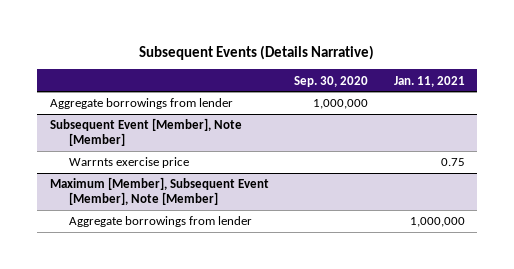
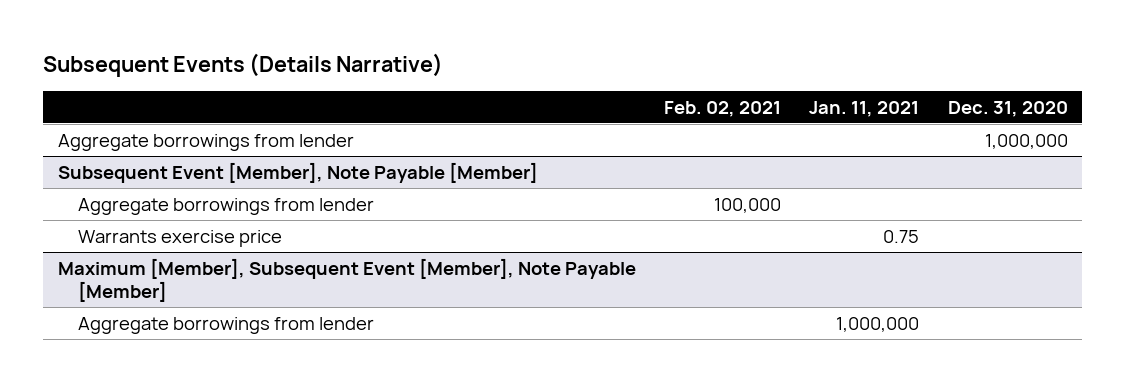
- | Sep. 30, 2020 | Jan. 11, 2021
+ | Feb. 02, 2021 | Jan. 11, 2021 | Dec. 31, 2020
- Subsequent Event [Member], Note [Member]
- Warrnts exercise price | | 0.75
- Maximum [Member], Subsequent Event [Member], Note [Member]
+ Subsequent Event [Member], Note Payable [Member]
+ Aggregate borrowings from lender | 100,000 | |
+ Warrants exercise price | | 0.75 |
+ Maximum [Member], Subsequent Event [Member], Note Payable [Member]

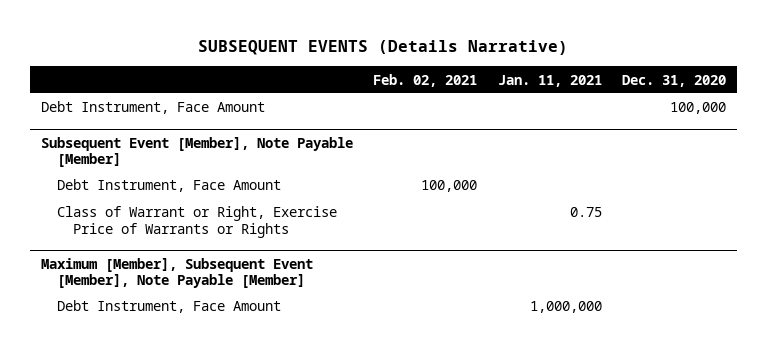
- Subsequent Events (Details Narrative)
+ SUBSEQUENT EVENTS (Details Narrative)
- Aggregate borrowings from lender | | | 1,000,000
+ Debt Instrument, Face Amount | | | 100,000
@ Subsequent Event [Member], Note Payable [Member]
- Aggregate borrowings from lender | 100,000 | |
- Warrants exercise price | | 0.75 |
+ Debt Instrument, Face Amount | 100,000 | |
+ Class of Warrant or Right, Exercise Price of Warrants or Rights | | 0.75 |
@ Maximum [Member], Subsequent Event [Member], Note Payable [Member]
- Aggregate borrowings from lender | | 1,000,000 |
+ Debt Instrument, Face Amount | | 1,000,000 |

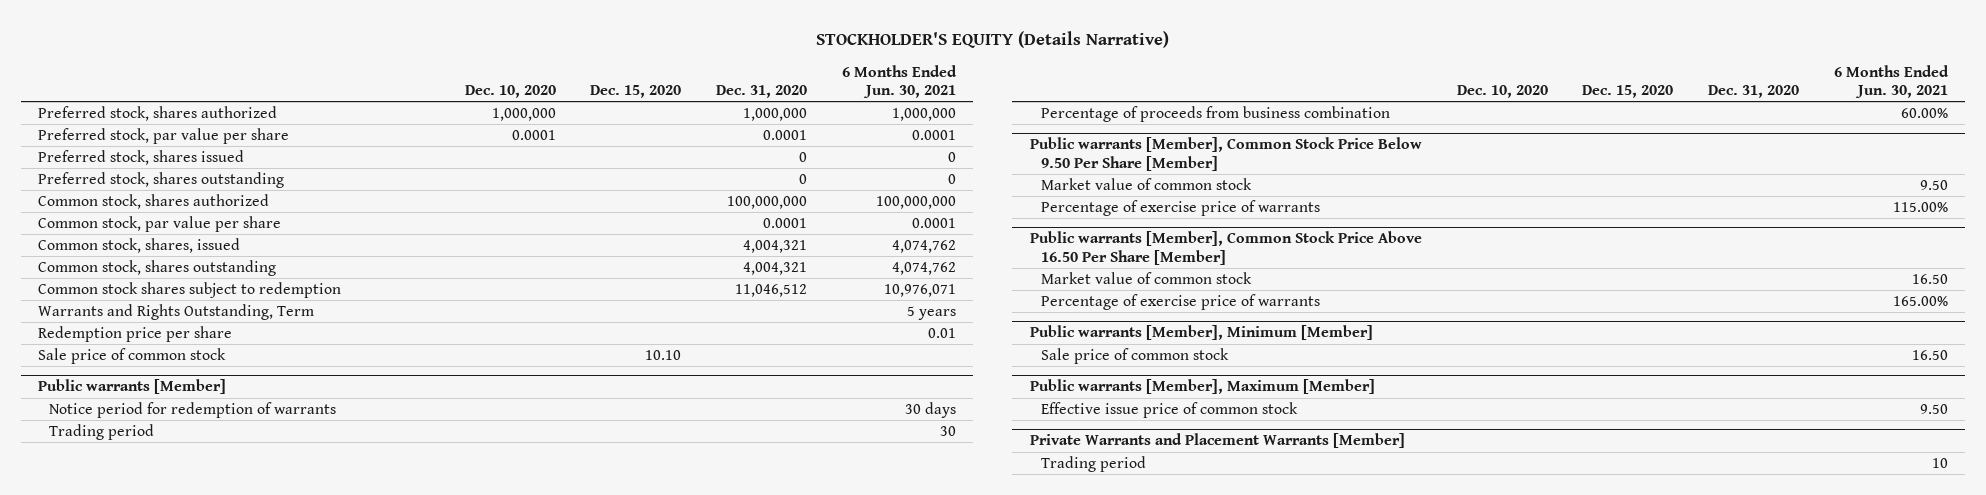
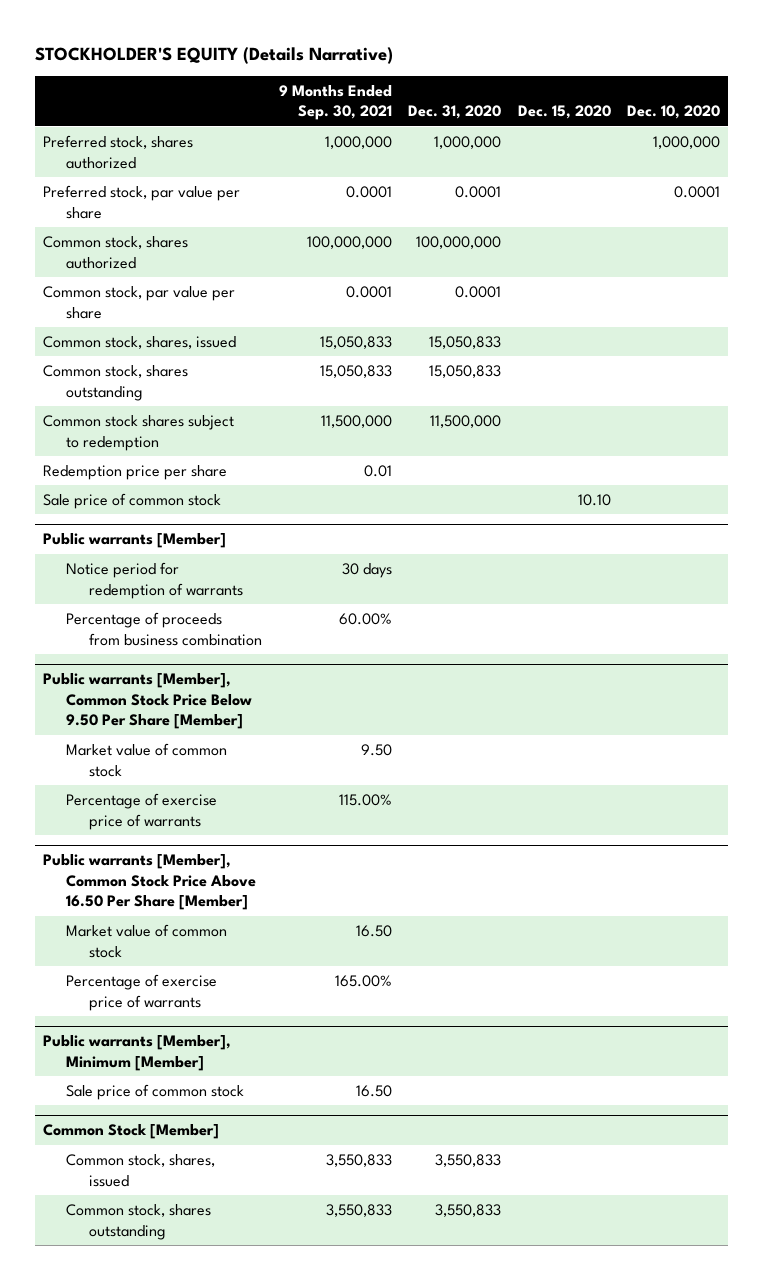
- | Dec. 10, 2020 | Dec. 15, 2020 | Dec. 31, 2020 | 6 Months Ended Jun. 30, 2021
+ | 9 Months Ended Sep. 30, 2021 | Dec. 31, 2020 | Dec. 15, 2020 | Dec. 10, 2020
- Preferred stock, shares issued | | | 0 | 0
- Preferred stock, shares outstanding | | | 0 | 0
- Common stock, shares, issued | | | 4,004,321 | 4,074,762
- Common stock, shares outstanding | | | 4,004,321 | 4,074,762
- Common stock shares subject to redemption | | | 11,046,512 | 10,976,071
- Warrants and Rights Outstanding, Term | | | | 5 years
+ Common stock, shares, issued | 15,050,833 | 15,050,833 | |
+ Common stock, shares outstanding | 15,050,833 | 15,050,833 | |
+ Common stock shares subject to redemption | 11,500,000 | 11,500,000 | |
@ Public warrants [Member]
- Trading period | | | | 30
- Public warrants [Member], Maximum [Member]
- Effective issue price of common stock | | | | 9.50
- Private Warrants and Placement Warrants [Member]
- Trading period | | | | 10
+ Common Stock [Member]
+ Common stock, shares, issued | 3,550,833 | 3,550,833 | |
+ Common stock, shares outstanding | 3,550,833 | 3,550,833 | |

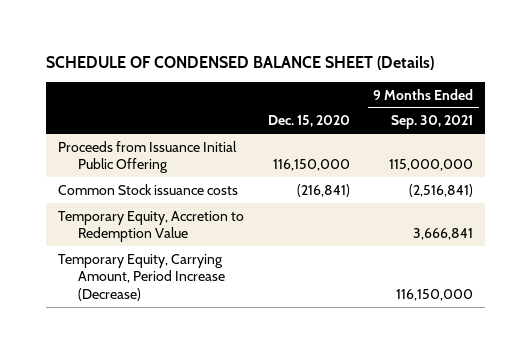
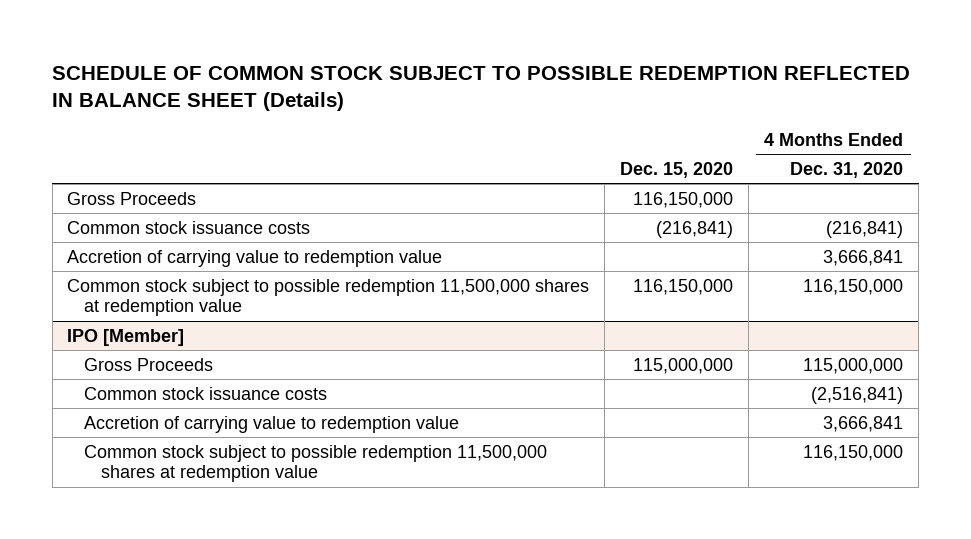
- SCHEDULE OF CONDENSED BALANCE SHEET (Details)
+ SCHEDULE OF COMMON STOCK SUBJECT TO POSSIBLE REDEMPTION REFLECTED IN BALANCE SHEET (Details)
- | Dec. 15, 2020 | 9 Months Ended Sep. 30, 2021
+ | Dec. 15, 2020 | 4 Months Ended Dec. 31, 2020
- Proceeds from Issuance Initial Public Offering | 116,150,000 | 115,000,000
- Common Stock issuance costs | (216,841) | (2,516,841)
- Temporary Equity, Accretion to Redemption Value | | 3,666,841
- Temporary Equity, Carrying Amount, Period Increase (Decrease) | | 116,150,000
+ Gross Proceeds | 116,150,000 |
+ Common stock issuance costs | (216,841) | (216,841)
+ Accretion of carrying value to redemption value | | 3,666,841
+ Common stock subject to possible redemption 11,500,000 shares at redemption value | 116,150,000 | 116,150,000
+ IPO [Member]
+ Gross Proceeds | 115,000,000 | 115,000,000
+ Common stock issuance costs | | (2,516,841)
+ Accretion of carrying value to redemption value | | 3,666,841
+ Common stock subject to possible redemption 11,500,000 shares at redemption value | | 116,150,000

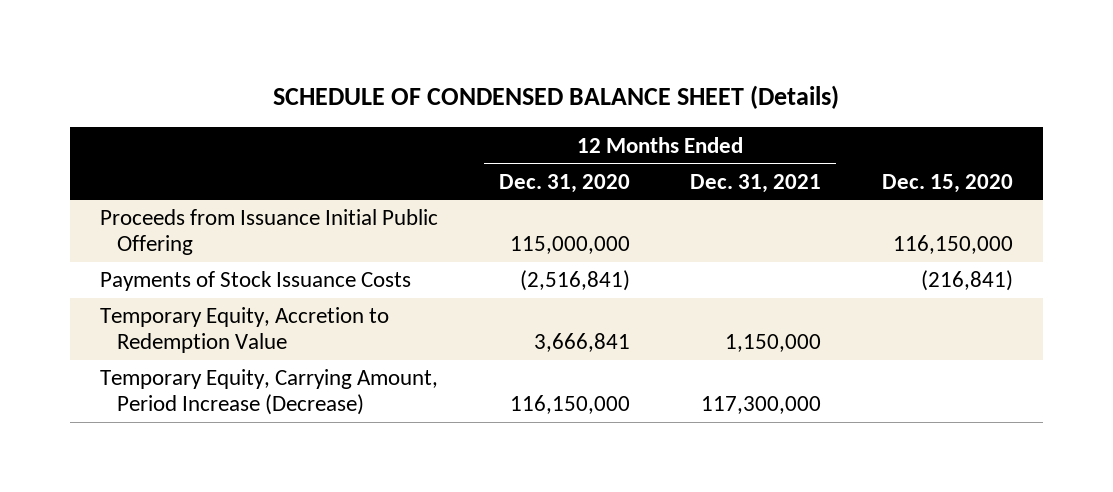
- SCHEDULE OF COMMON STOCK SUBJECT TO POSSIBLE REDEMPTION REFLECTED IN BALANCE SHEET (Details)
+ SCHEDULE OF CONDENSED BALANCE SHEET (Details)
- | Dec. 15, 2020 | 4 Months Ended Dec. 31, 2020
+ | 12 Months Ended Dec. 31, 2020 | 12 Months Ended Dec. 31, 2021 | Dec. 15, 2020
- Gross Proceeds | 116,150,000 |
- Common stock issuance costs | (216,841) | (216,841)
- Accretion of carrying value to redemption value | | 3,666,841
- Common stock subject to possible redemption 11,500,000 shares at redemption value | 116,150,000 | 116,150,000
- IPO [Member]
- Gross Proceeds | 115,000,000 | 115,000,000
- Common stock issuance costs | | (2,516,841)
- Accretion of carrying value to redemption value | | 3,666,841
- Common stock subject to possible redemption 11,500,000 shares at redemption value | | 116,150,000
+ Proceeds from Issuance Initial Public Offering | 115,000,000 | | 116,150,000
+ Payments of Stock Issuance Costs | (2,516,841) | | (216,841)
+ Temporary Equity, Accretion to Redemption Value | 3,666,841 | 1,150,000 |
+ Temporary Equity, Carrying Amount, Period Increase (Decrease) | 116,150,000 | 117,300,000 |

